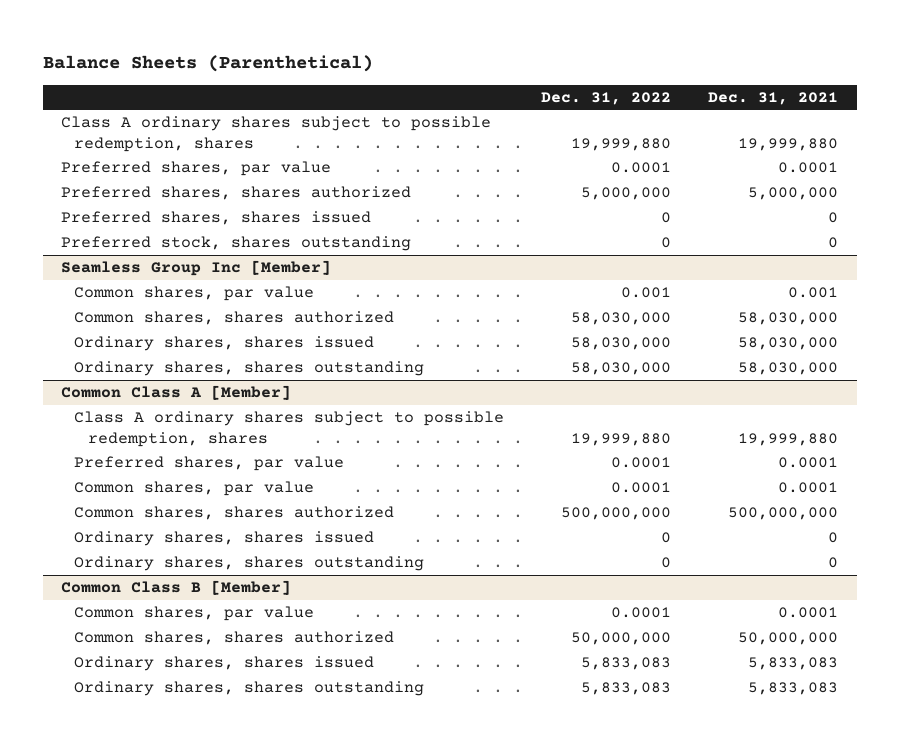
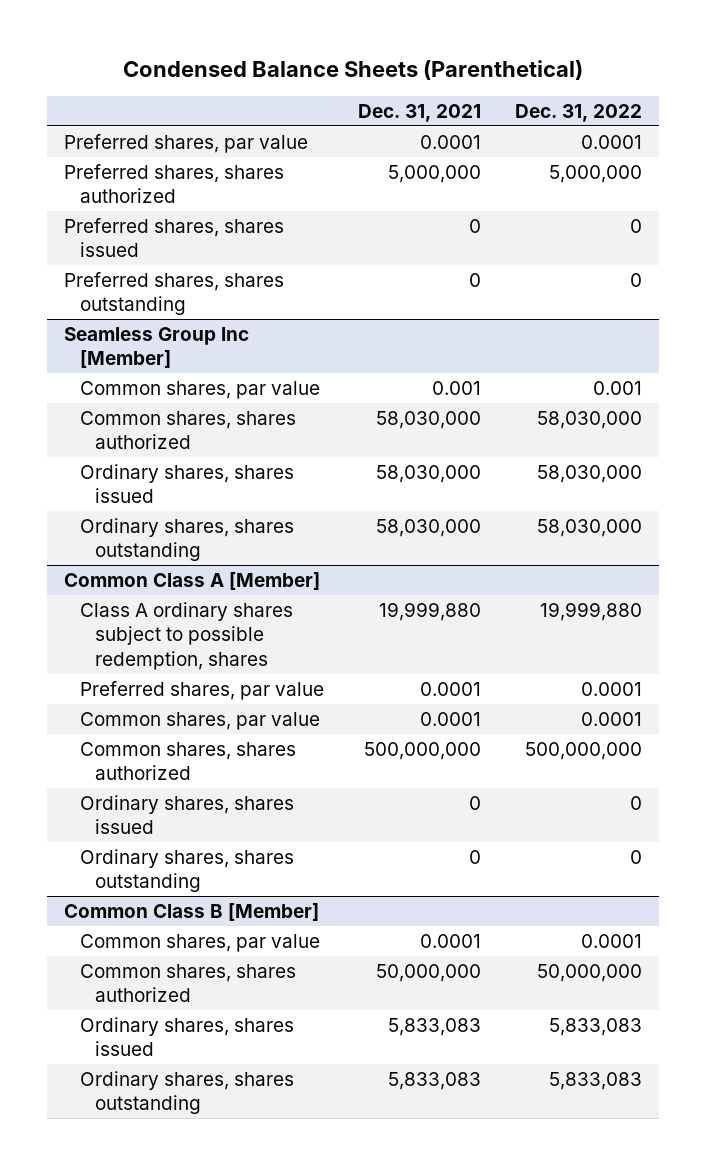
- Balance Sheets (Parenthetical)
+ Condensed Balance Sheets (Parenthetical)
- | Dec. 31, 2022 | Dec. 31, 2021
+ | Dec. 31, 2021 | Dec. 31, 2022
- Class A ordinary shares subject to possible redemption, shares | 19,999,880 | 19,999,880
- Preferred stock, shares outstanding | 0 | 0
+ Preferred shares, shares outstanding | 0 | 0

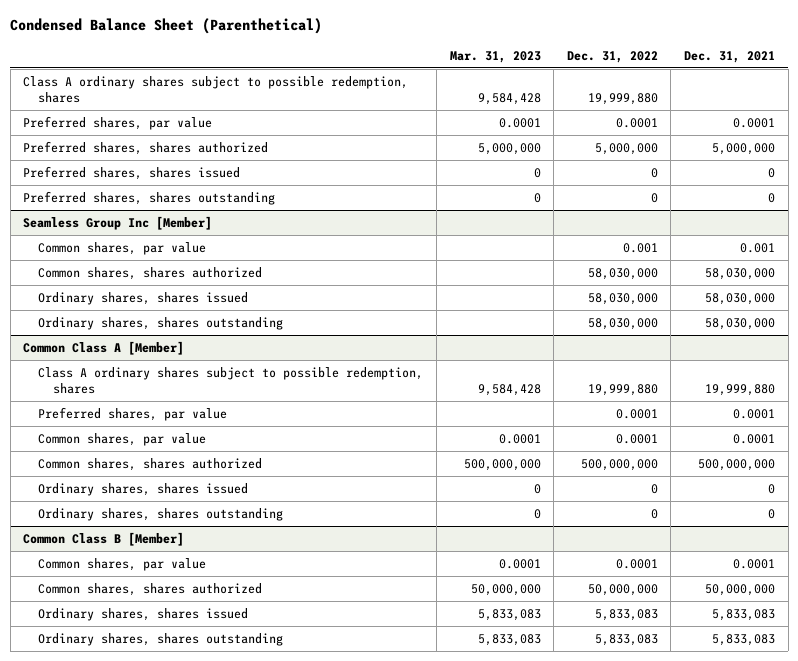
- Condensed Balance Sheets (Parenthetical)
+ Condensed Balance Sheet (Parenthetical)
- | Dec. 31, 2021 | Dec. 31, 2022
+ | Mar. 31, 2023 | Dec. 31, 2022 | Dec. 31, 2021
+ Class A ordinary shares subject to possible redemption, shares | 9,584,428 | 19,999,880 |

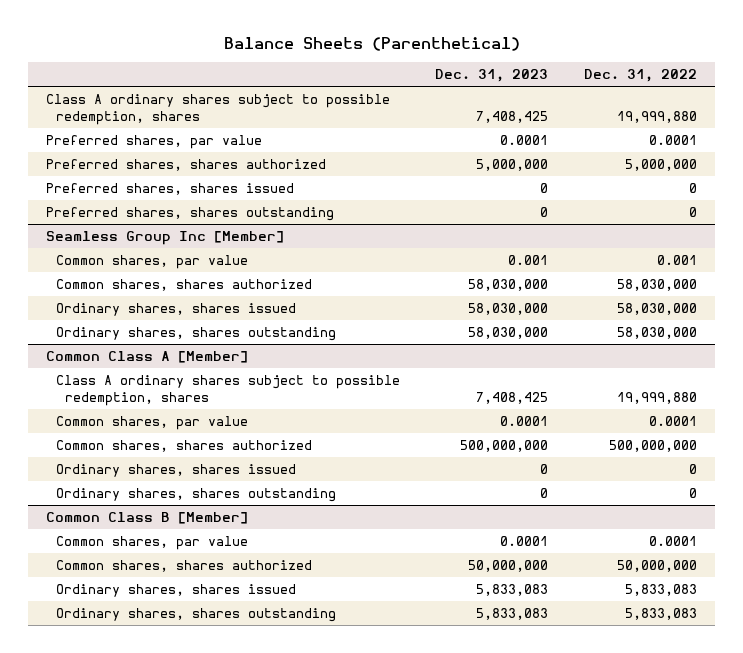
- Condensed Balance Sheet (Parenthetical)
+ Balance Sheets (Parenthetical)
- | Mar. 31, 2023 | Dec. 31, 2022 | Dec. 31, 2021
+ | Dec. 31, 2023 | Dec. 31, 2022
@ Common Class A [Member]
- Preferred shares, par value | | 0.0001 | 0.0001

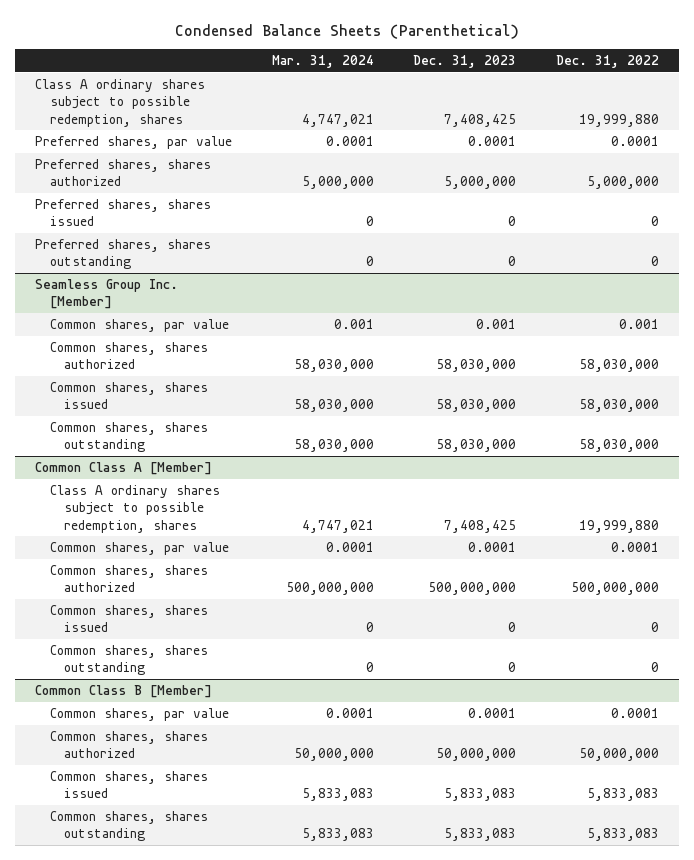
- Balance Sheets (Parenthetical)
+ Condensed Balance Sheets (Parenthetical)
- | Dec. 31, 2023 | Dec. 31, 2022
+ | Mar. 31, 2024 | Dec. 31, 2023 | Dec. 31, 2022
- Seamless Group Inc [Member]
+ Seamless Group Inc. [Member]
- Ordinary shares, shares issued | 58,030,000 | 58,030,000
- Ordinary shares, shares outstanding | 58,030,000 | 58,030,000
+ Common shares, shares issued | 58,030,000 | 58,030,000 | 58,030,000
+ Common shares, shares outstanding | 58,030,000 | 58,030,000 | 58,030,000
@ Common Class A [Member]
- Ordinary shares, shares issued | 0 | 0
- Ordinary shares, shares outstanding | 0 | 0
+ Common shares, shares issued | 0 | 0 | 0
+ Common shares, shares outstanding | 0 | 0 | 0
@ Common Class B [Member]
- Ordinary shares, shares issued | 5,833,083 | 5,833,083
- Ordinary shares, shares outstanding | 5,833,083 | 5,833,083
+ Common shares, shares issued | 5,833,083 | 5,833,083 | 5,833,083
+ Common shares, shares outstanding | 5,833,083 | 5,833,083 | 5,833,083

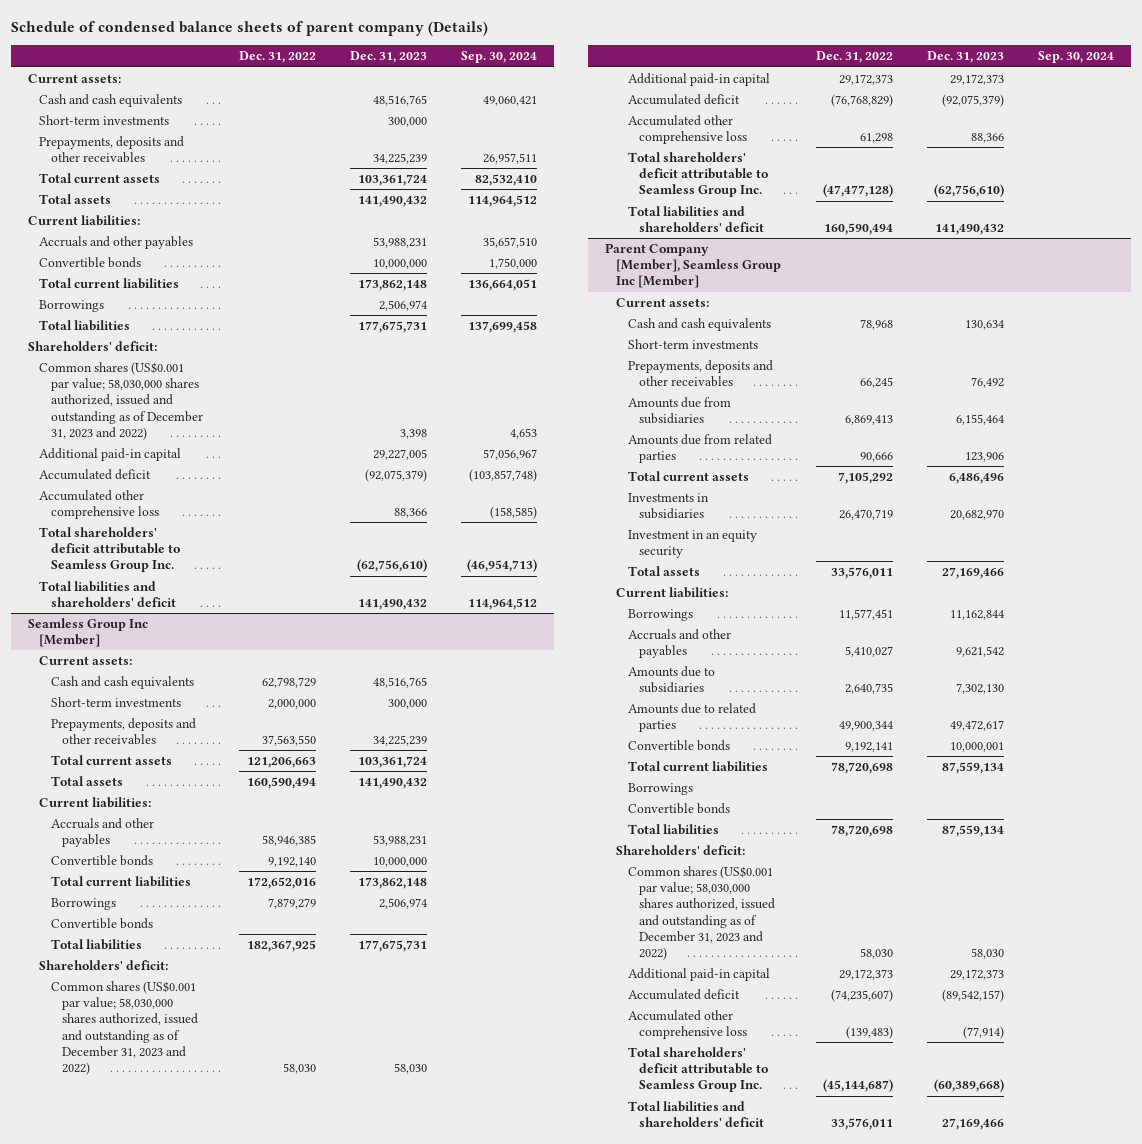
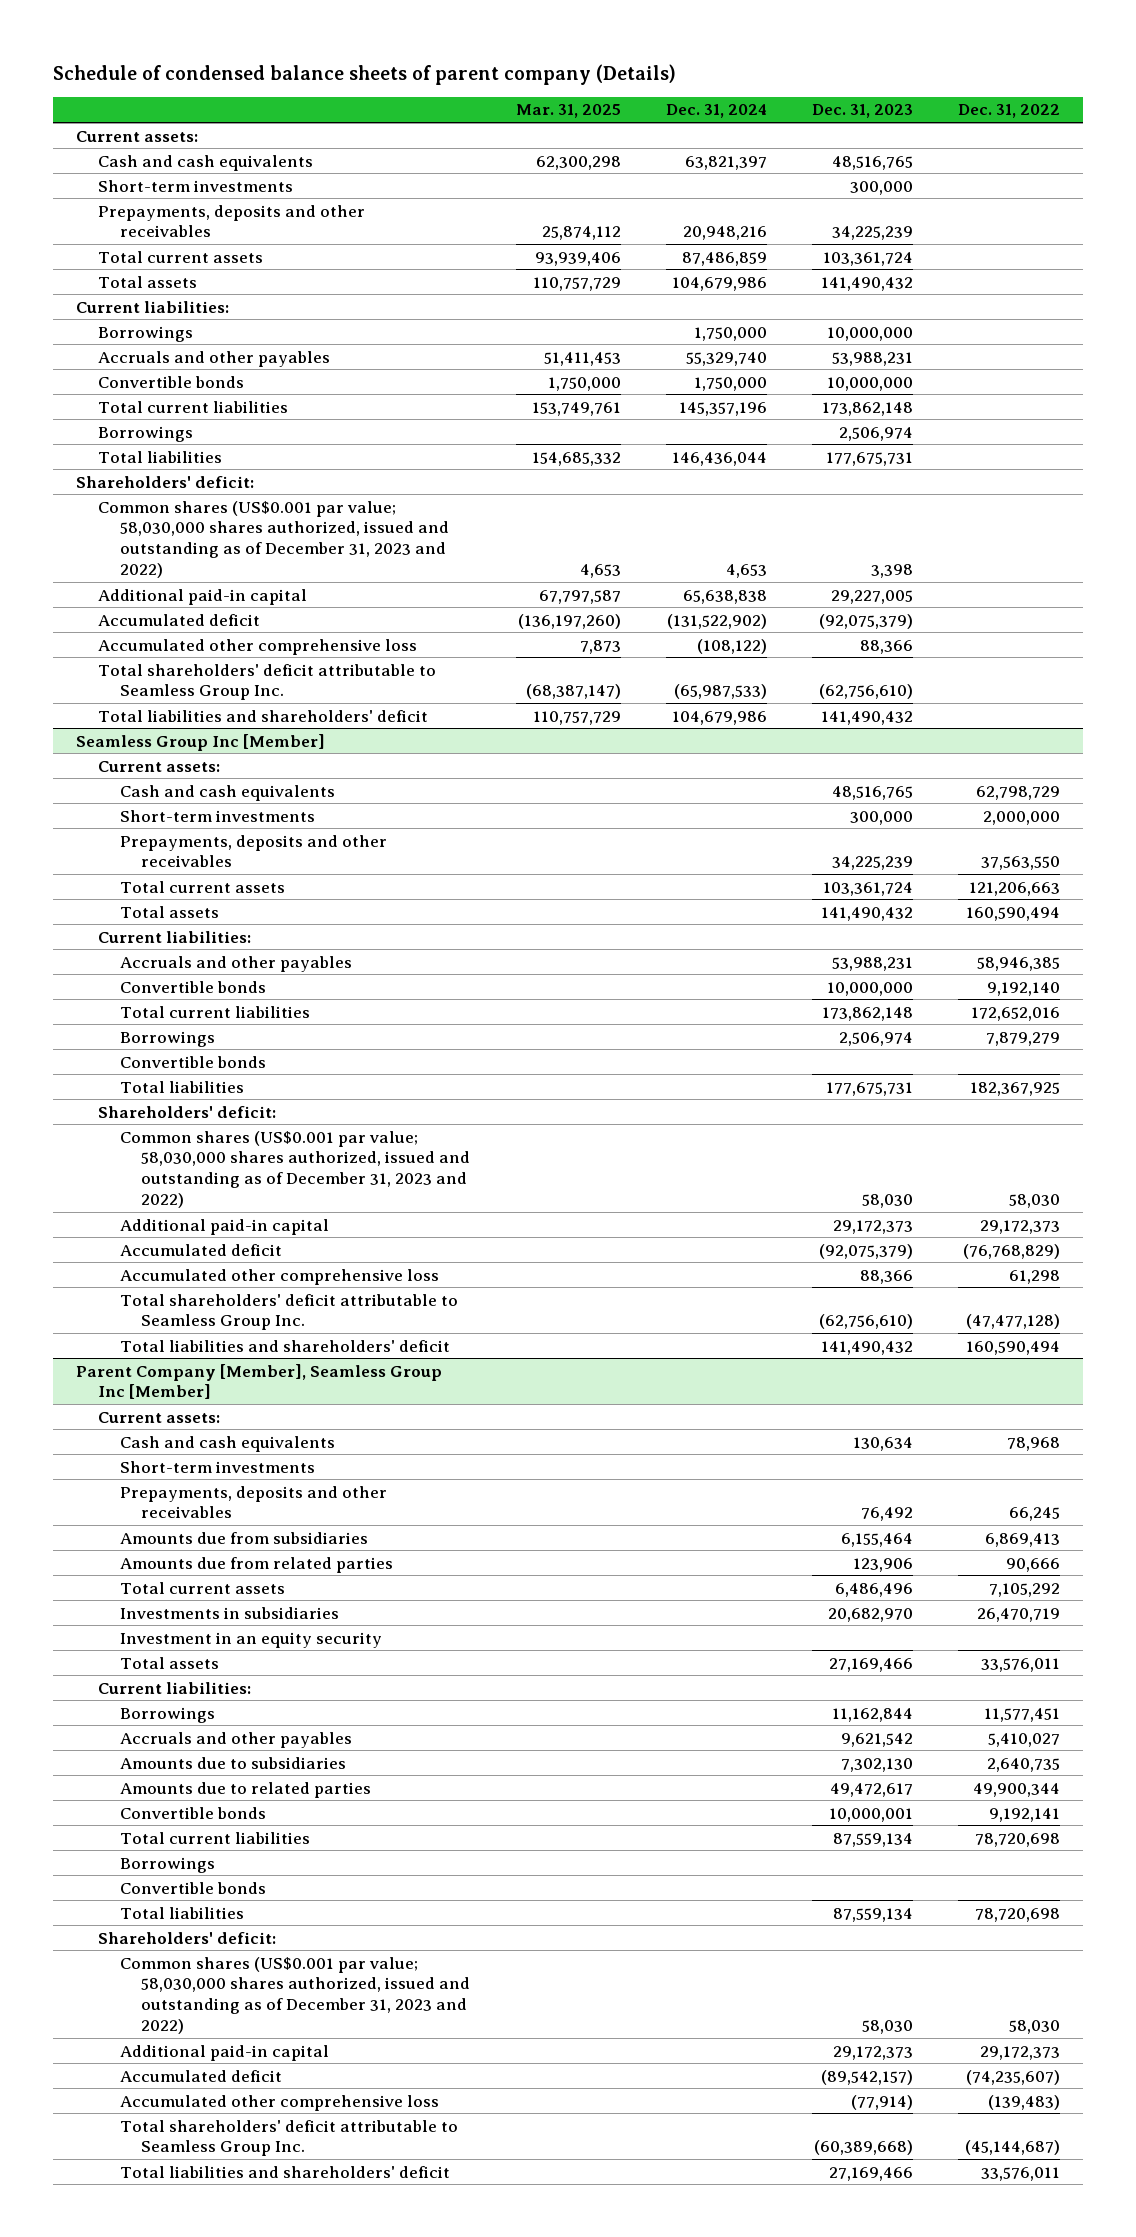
- | Dec. 31, 2022 | Dec. 31, 2023 | Sep. 30, 2024
+ | Mar. 31, 2025 | Dec. 31, 2024 | Dec. 31, 2023 | Dec. 31, 2022
+ Borrowings | | 1,750,000 | 10,000,000 |

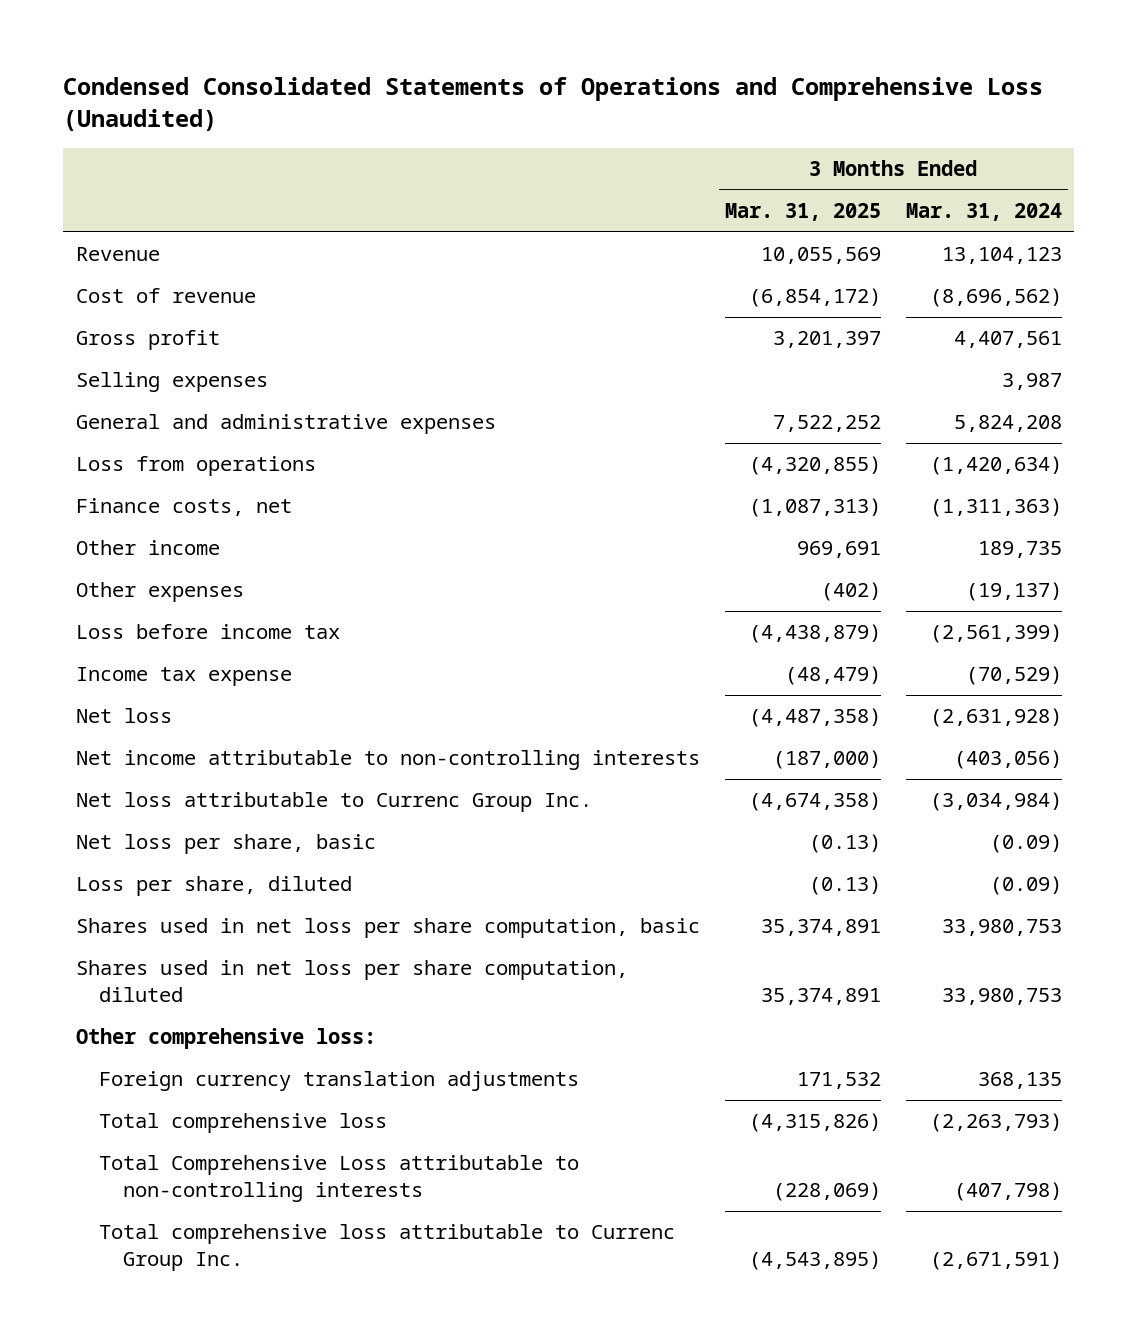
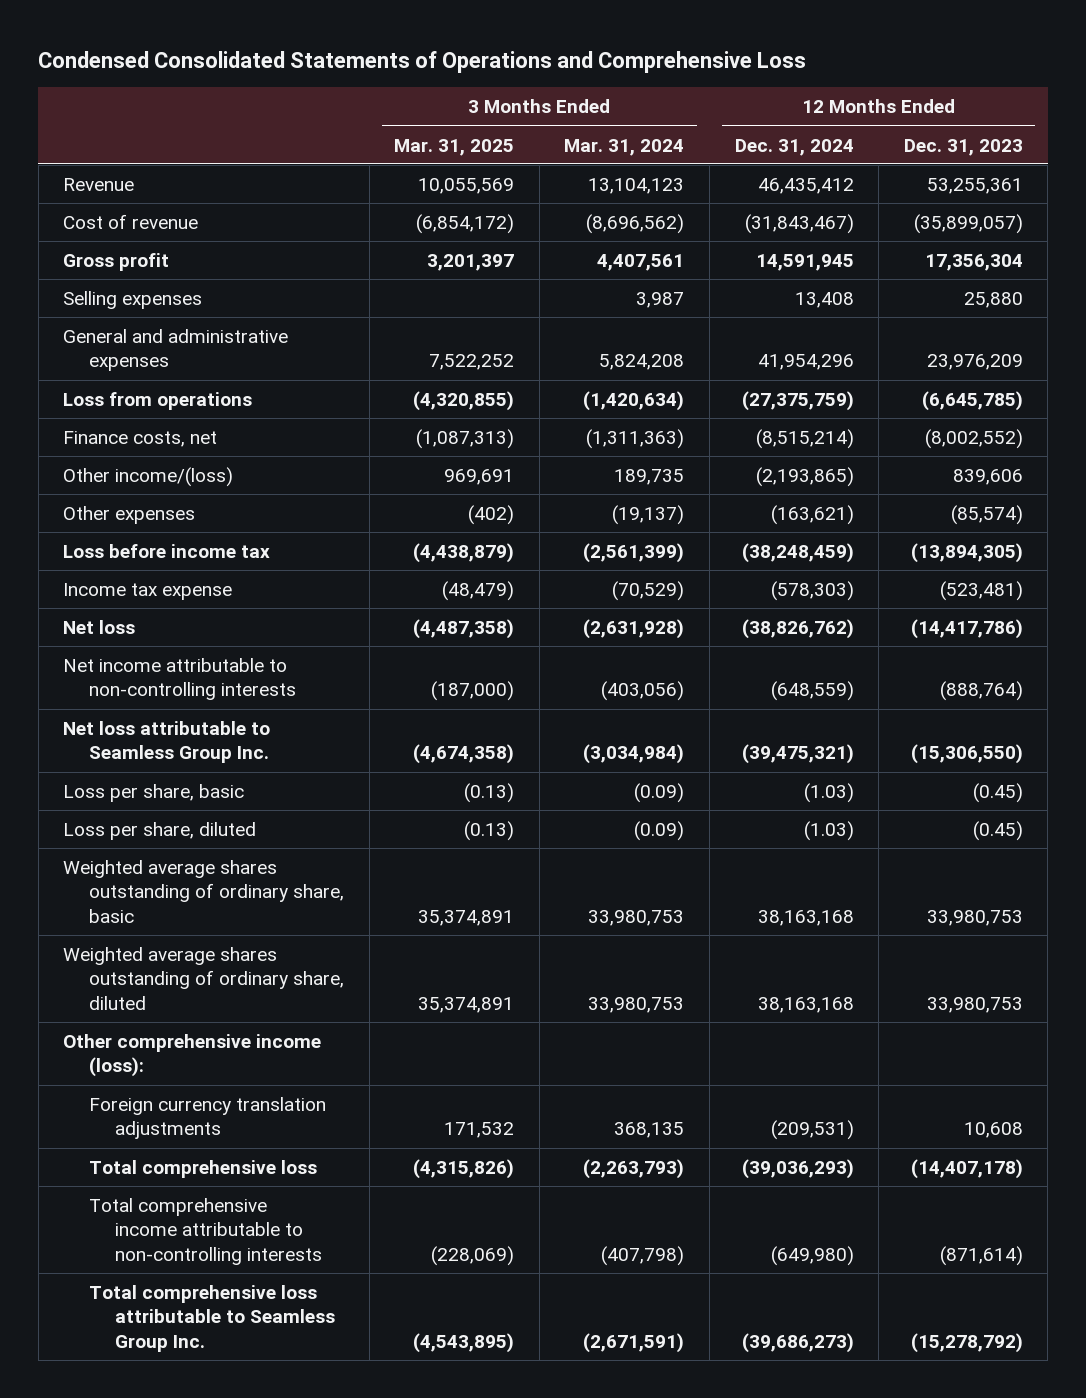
- Condensed Consolidated Statements of Operations and Comprehensive Loss (Unaudited)
+ Condensed Consolidated Statements of Operations and Comprehensive Loss
- | 3 Months Ended Mar. 31, 2025 | 3 Months Ended Mar. 31, 2024
+ | 3 Months Ended Mar. 31, 2025 | 3 Months Ended Mar. 31, 2024 | 12 Months Ended Dec. 31, 2024 | 12 Months Ended Dec. 31, 2023
- Other income | 969,691 | 189,735
+ Other income/(loss) | 969,691 | 189,735 | (2,193,865) | 839,606
- Net loss attributable to Currenc Group Inc. | (4,674,358) | (3,034,984)
- Net loss per share, basic | (0.13) | (0.09)
+ Net loss attributable to Seamless Group Inc. | (4,674,358) | (3,034,984) | (39,475,321) | (15,306,550)
+ Loss per share, basic | (0.13) | (0.09) | (1.03) | (0.45)
- Shares used in net loss per share computation, basic | 35,374,891 | 33,980,753
- Shares used in net loss per share computation, diluted | 35,374,891 | 33,980,753
- Other comprehensive loss:
+ Weighted average shares outstanding of ordinary share, basic | 35,374,891 | 33,980,753 | 38,163,168 | 33,980,753
+ Weighted average shares outstanding of ordinary share, diluted | 35,374,891 | 33,980,753 | 38,163,168 | 33,980,753
+ Other comprehensive income (loss):
- Total Comprehensive Loss attributable to non-controlling interests | (228,069) | (407,798)
- Total comprehensive loss attributable to Currenc Group Inc. | (4,543,895) | (2,671,591)
+ Total comprehensive income attributable to non-controlling interests | (228,069) | (407,798) | (649,980) | (871,614)
+ Total comprehensive loss attributable to Seamless Group Inc. | (4,543,895) | (2,671,591) | (39,686,273) | (15,278,792)

